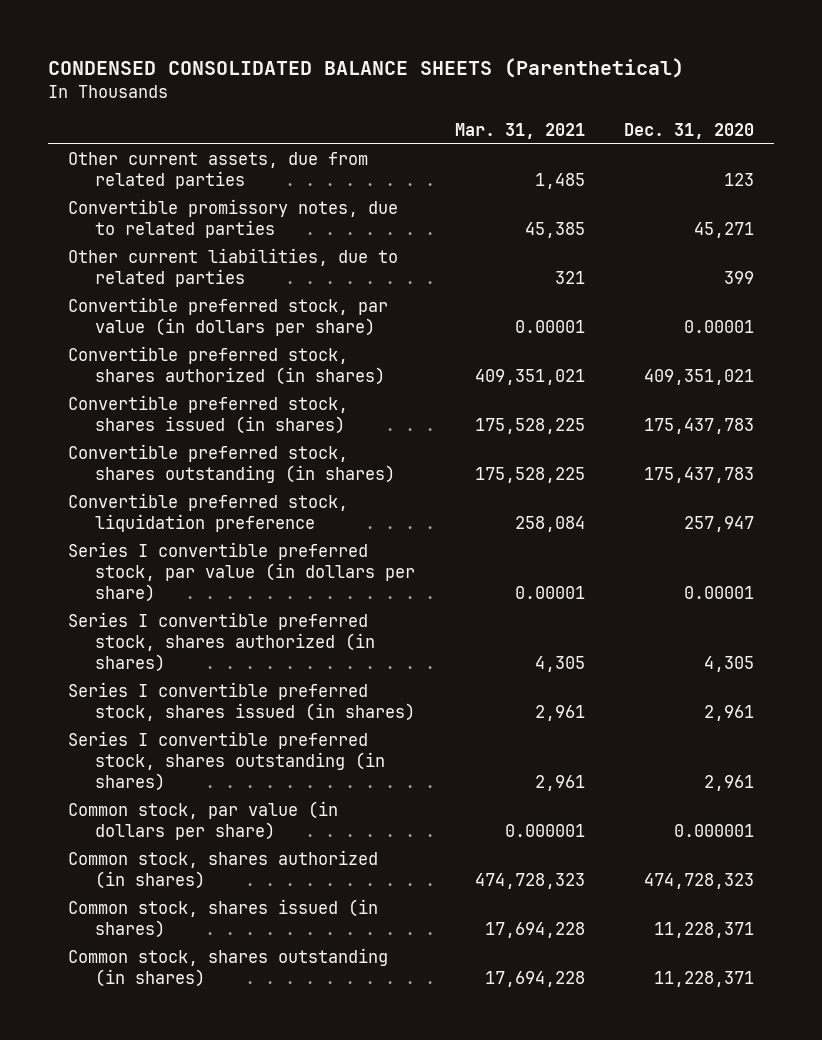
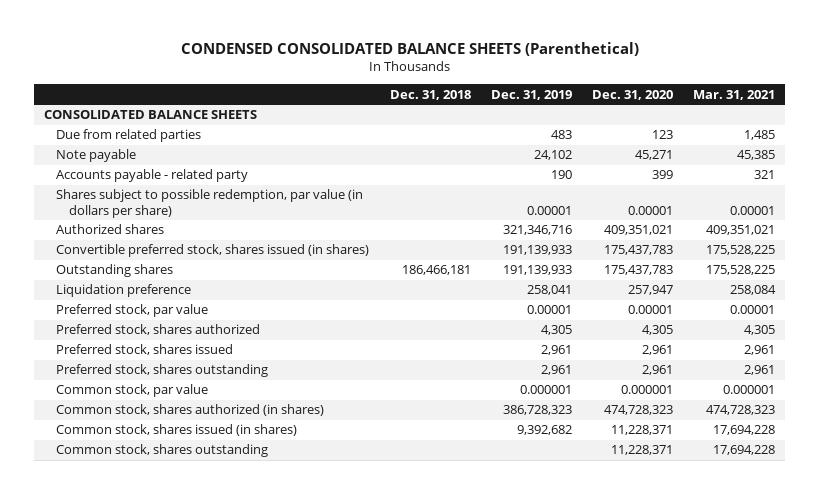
- | Mar. 31, 2021 | Dec. 31, 2020
+ | Dec. 31, 2018 | Dec. 31, 2019 | Dec. 31, 2020 | Mar. 31, 2021
- Other current assets, due from related parties | 1,485 | 123
- Convertible promissory notes, due to related parties | 45,385 | 45,271
- Other current liabilities, due to related parties | 321 | 399
- Convertible preferred stock, par value (in dollars per share) | 0.00001 | 0.00001
- Convertible preferred stock, shares authorized (in shares) | 409,351,021 | 409,351,021
+ CONSOLIDATED BALANCE SHEETS
+ Due from related parties | | 483 | 123 | 1,485
+ Note payable | | 24,102 | 45,271 | 45,385
+ Accounts payable - related party | | 190 | 399 | 321
+ Shares subject to possible redemption, par value (in dollars per share) | | 0.00001 | 0.00001 | 0.00001
+ Authorized shares | | 321,346,716 | 409,351,021 | 409,351,021
- Convertible preferred stock, shares outstanding (in shares) | 175,528,225 | 175,437,783
- Convertible preferred stock, liquidation preference | 258,084 | 257,947
- Series I convertible preferred stock, par value (in dollars per share) | 0.00001 | 0.00001
- Series I convertible preferred stock, shares authorized (in shares) | 4,305 | 4,305
- Series I convertible preferred stock, shares issued (in shares) | 2,961 | 2,961
- Series I convertible preferred stock, shares outstanding (in shares) | 2,961 | 2,961
- Common stock, par value (in dollars per share) | 0.000001 | 0.000001
+ Outstanding shares | 186,466,181 | 191,139,933 | 175,437,783 | 175,528,225
+ Liquidation preference | | 258,041 | 257,947 | 258,084
+ Preferred stock, par value | | 0.00001 | 0.00001 | 0.00001
+ Preferred stock, shares authorized | | 4,305 | 4,305 | 4,305
+ Preferred stock, shares issued | | 2,961 | 2,961 | 2,961
+ Preferred stock, shares outstanding | | 2,961 | 2,961 | 2,961
+ Common stock, par value | | 0.000001 | 0.000001 | 0.000001
- Common stock, shares outstanding (in shares) | 17,694,228 | 11,228,371
+ Common stock, shares outstanding | | | 11,228,371 | 17,694,228

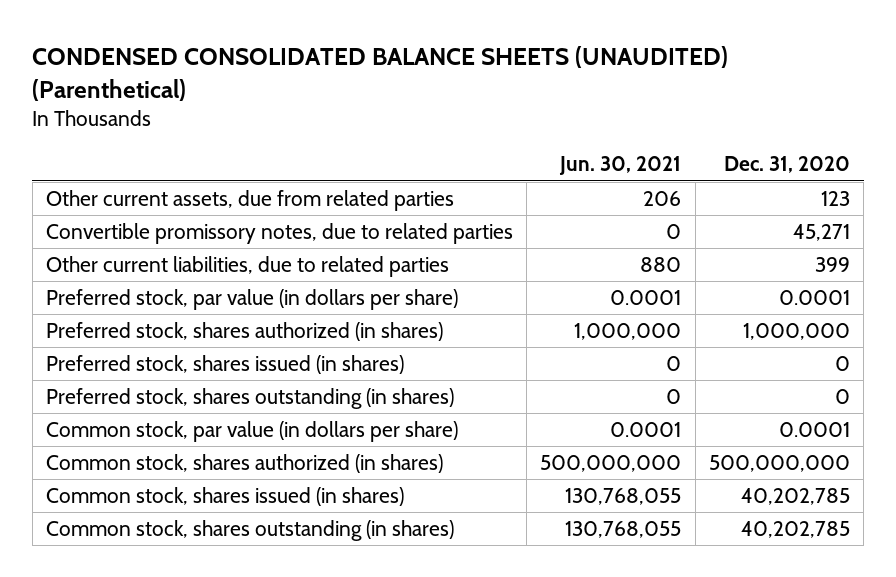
- CONDENSED CONSOLIDATED BALANCE SHEETS (Parenthetical)
+ CONDENSED CONSOLIDATED BALANCE SHEETS (UNAUDITED) (Parenthetical)
- | Dec. 31, 2018 | Dec. 31, 2019 | Dec. 31, 2020 | Mar. 31, 2021
+ | Jun. 30, 2021 | Dec. 31, 2020
- CONSOLIDATED BALANCE SHEETS
- Due from related parties | | 483 | 123 | 1,485
- Note payable | | 24,102 | 45,271 | 45,385
- Accounts payable - related party | | 190 | 399 | 321
- Shares subject to possible redemption, par value (in dollars per share) | | 0.00001 | 0.00001 | 0.00001
- Authorized shares | | 321,346,716 | 409,351,021 | 409,351,021
- Convertible preferred stock, shares issued (in shares) | | 191,139,933 | 175,437,783 | 175,528,225
- Outstanding shares | 186,466,181 | 191,139,933 | 175,437,783 | 175,528,225
- Liquidation preference | | 258,041 | 257,947 | 258,084
- Preferred stock, par value | | 0.00001 | 0.00001 | 0.00001
- Preferred stock, shares authorized | | 4,305 | 4,305 | 4,305
- Preferred stock, shares issued | | 2,961 | 2,961 | 2,961
- Preferred stock, shares outstanding | | 2,961 | 2,961 | 2,961
- Common stock, par value | | 0.000001 | 0.000001 | 0.000001
- Common stock, shares authorized (in shares) | | 386,728,323 | 474,728,323 | 474,728,323
- Common stock, shares issued (in shares) | | 9,392,682 | 11,228,371 | 17,694,228
- Common stock, shares outstanding | | | 11,228,371 | 17,694,228
+ Other current assets, due from related parties | 206 | 123
+ Convertible promissory notes, due to related parties | 0 | 45,271
+ Other current liabilities, due to related parties | 880 | 399
+ Preferred stock, par value (in dollars per share) | 0.0001 | 0.0001
+ Preferred stock, shares authorized (in shares) | 1,000,000 | 1,000,000
+ Preferred stock, shares issued (in shares) | 0 | 0
+ Preferred stock, shares outstanding (in shares) | 0 | 0
+ Common stock, par value (in dollars per share) | 0.0001 | 0.0001
+ Common stock, shares authorized (in shares) | 500,000,000 | 500,000,000
+ Common stock, shares issued (in shares) | 130,768,055 | 40,202,785
+ Common stock, shares outstanding (in shares) | 130,768,055 | 40,202,785

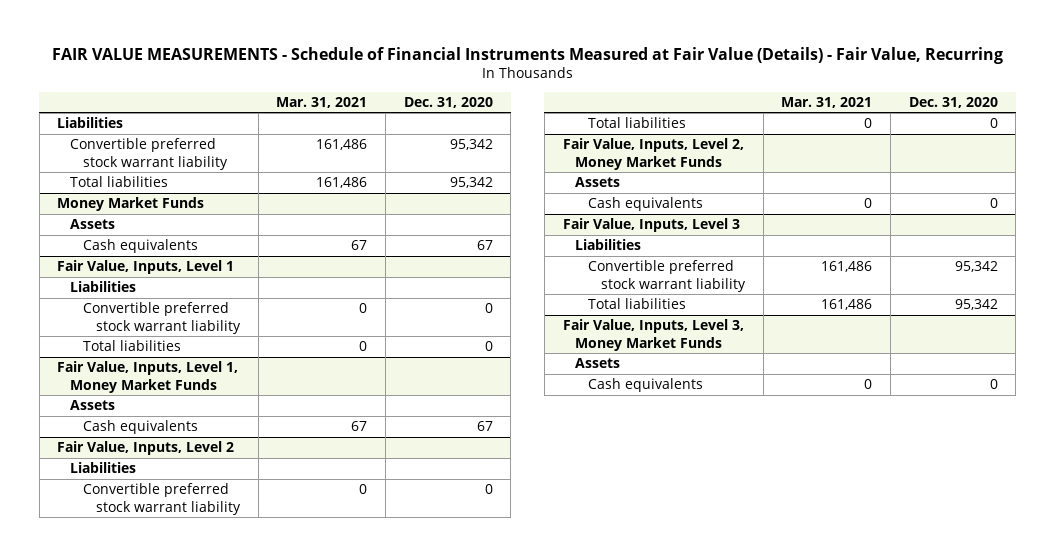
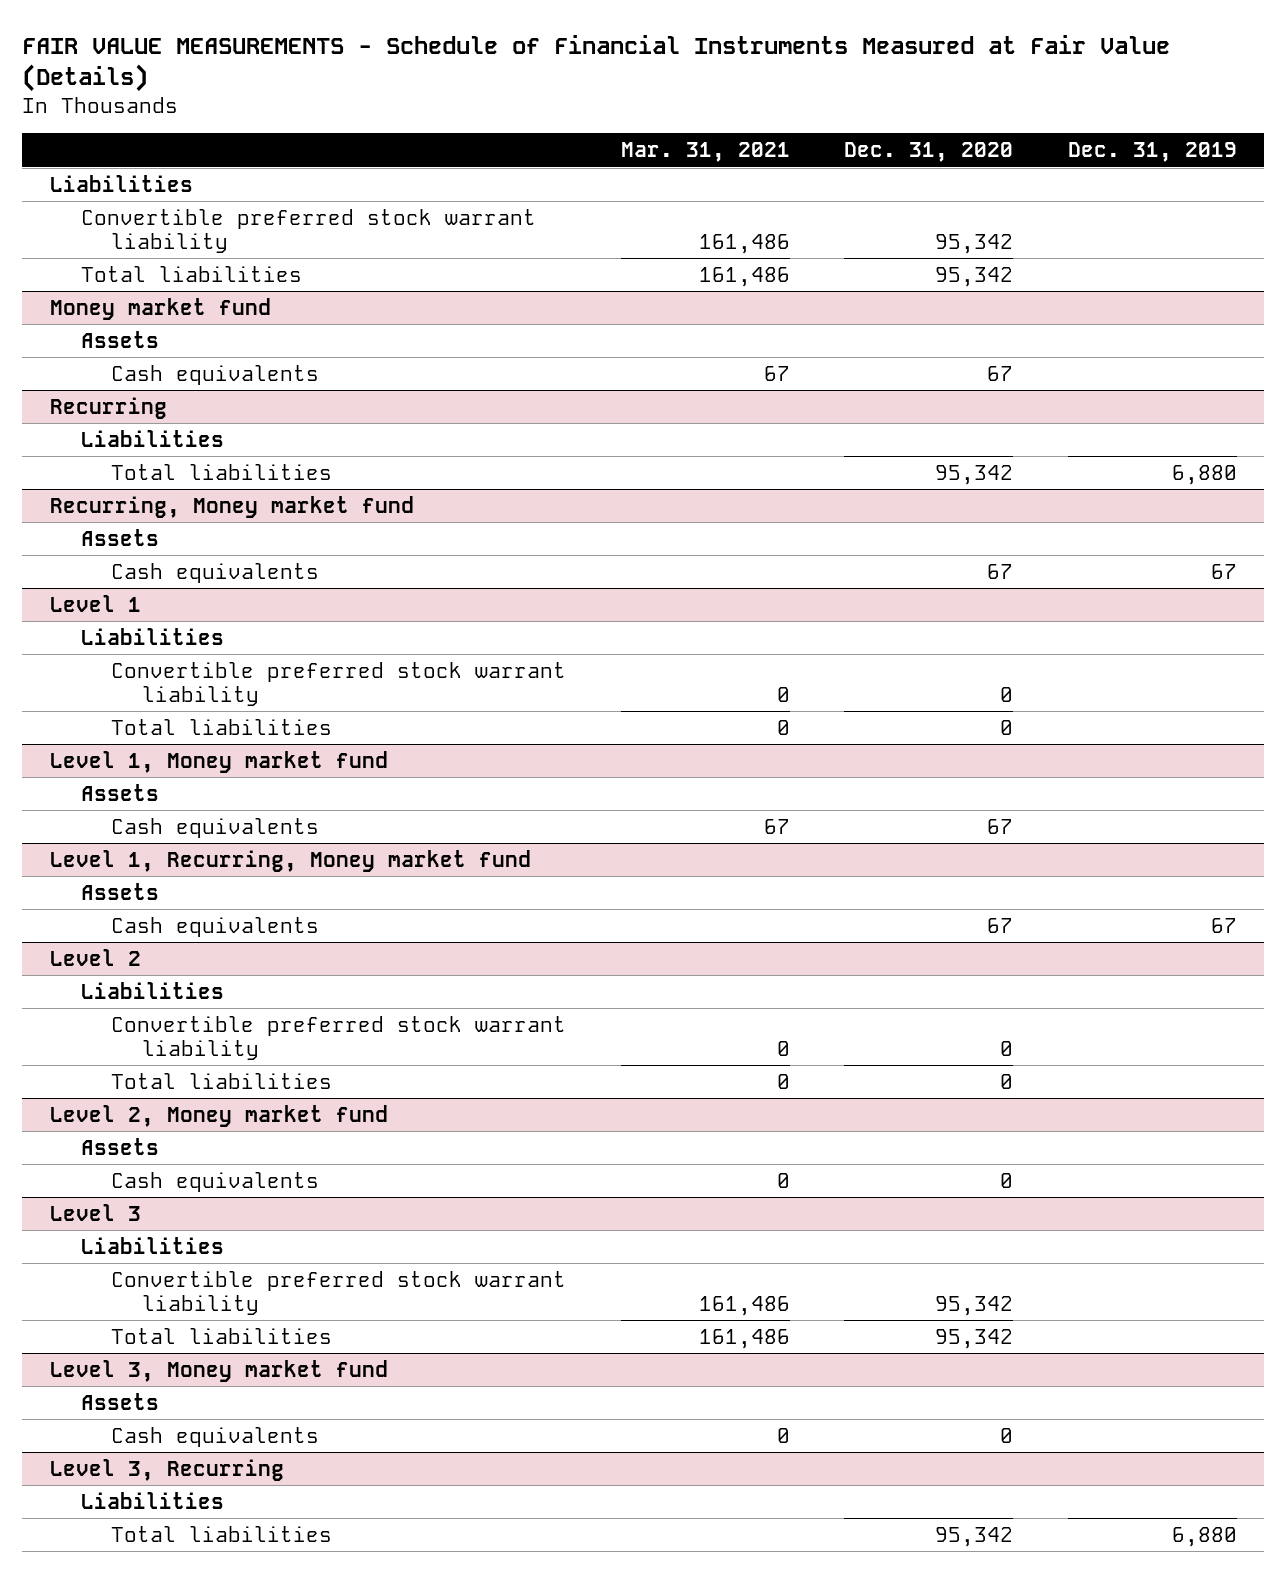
- FAIR VALUE MEASUREMENTS - Schedule of Financial Instruments Measured at Fair Value (Details) - Fair Value, Recurring
+ FAIR VALUE MEASUREMENTS - Schedule of Financial Instruments Measured at Fair Value (Details)
- | Mar. 31, 2021 | Dec. 31, 2020
+ | Mar. 31, 2021 | Dec. 31, 2020 | Dec. 31, 2019
- Money Market Funds
+ Money market fund
- Fair Value, Inputs, Level 1
+ Recurring
+ Total liabilities | | 95,342 | 6,880
+ Recurring, Money market fund
+ Assets
+ Cash equivalents | | 67 | 67
+ Level 1
+ Liabilities
- Fair Value, Inputs, Level 1, Money Market Funds
+ Level 1, Money market fund
- Fair Value, Inputs, Level 2
+ Level 1, Recurring, Money market fund
+ Assets
+ Cash equivalents | | 67 | 67
+ Level 2
- Fair Value, Inputs, Level 2, Money Market Funds
+ Level 2, Money market fund
- Fair Value, Inputs, Level 3
+ Level 3
- Fair Value, Inputs, Level 3, Money Market Funds
+ Level 3, Money market fund
+ Level 3, Recurring
+ Liabilities
+ Total liabilities | | 95,342 | 6,880

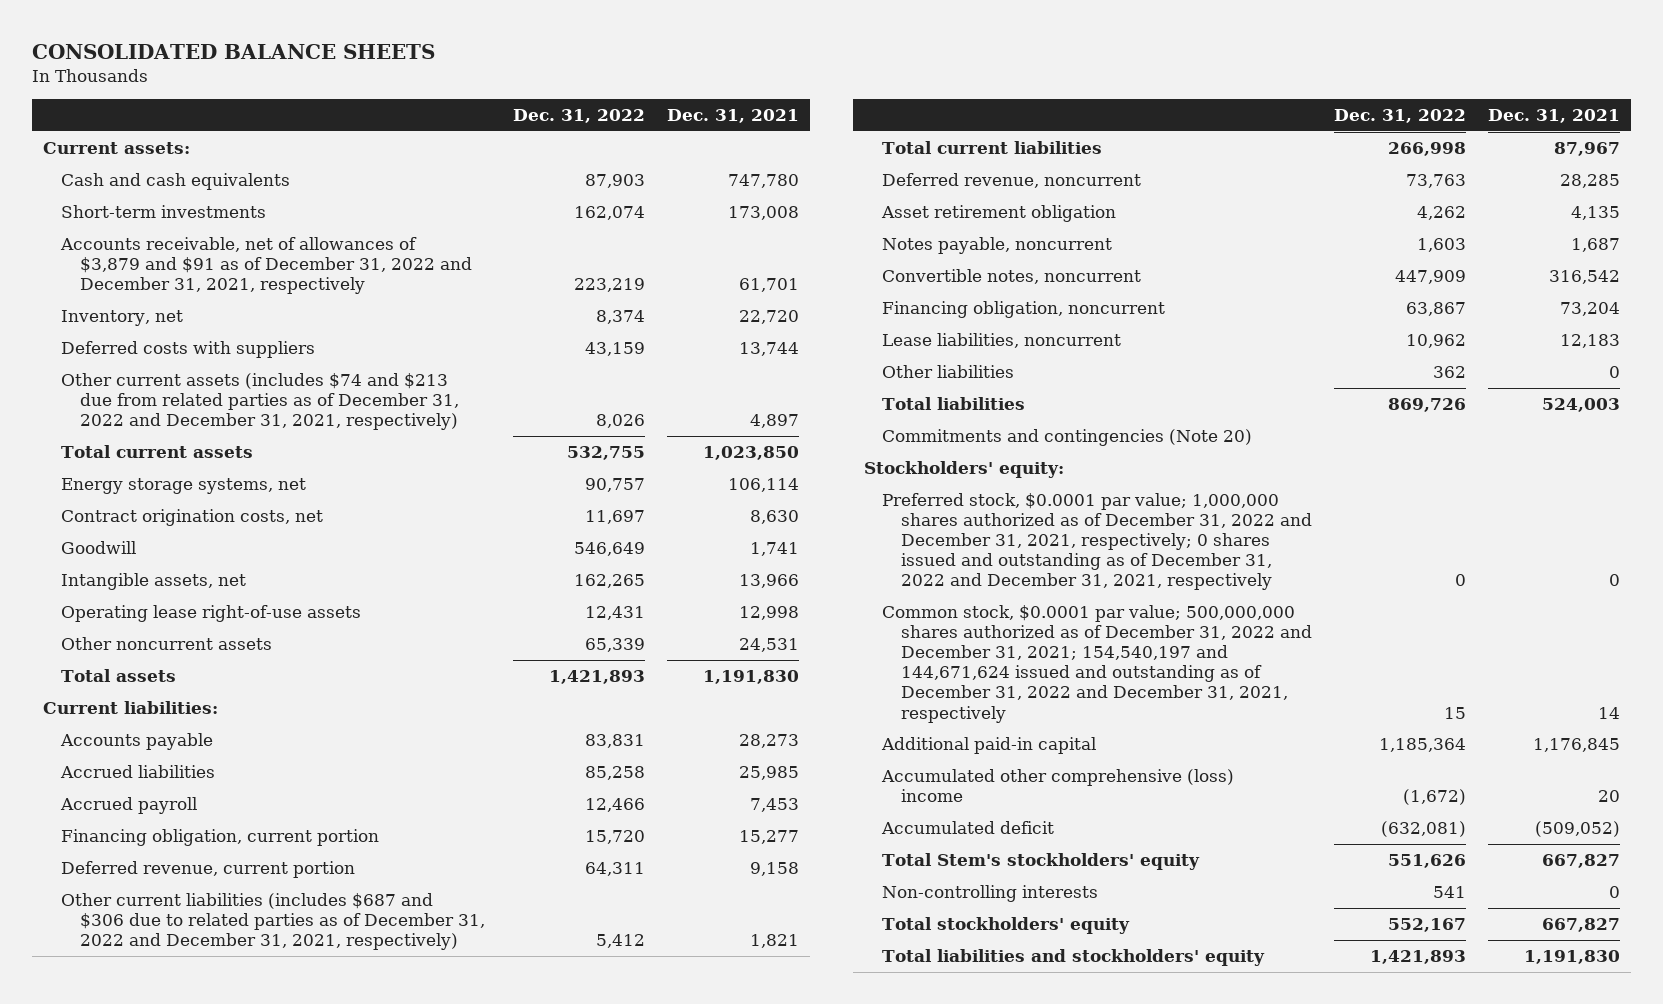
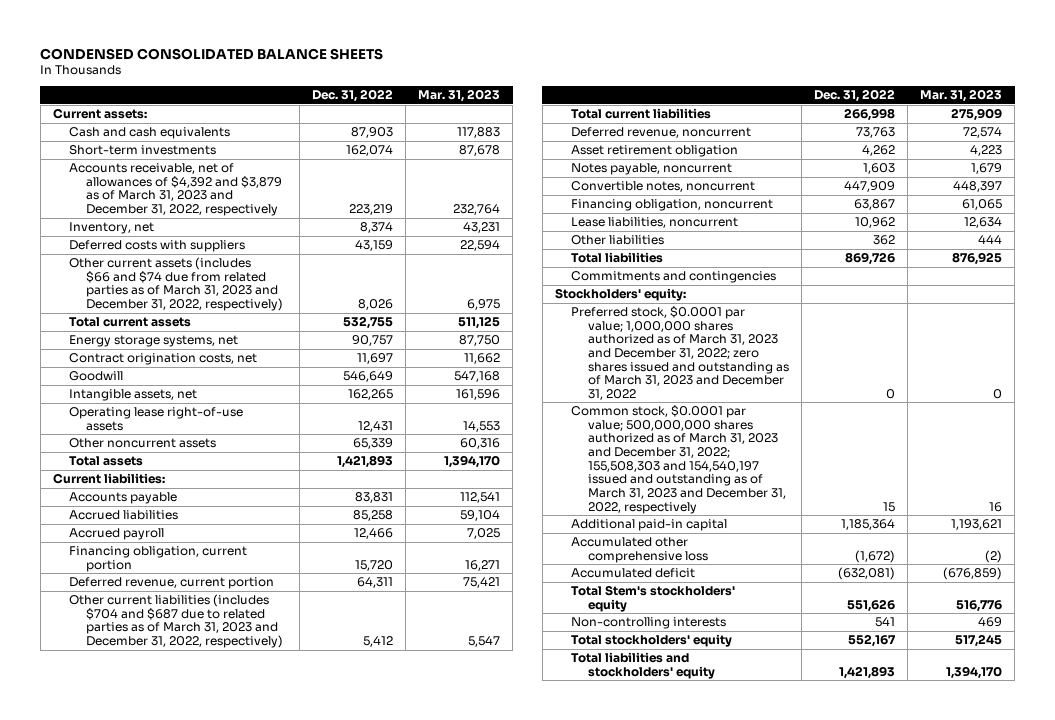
- CONSOLIDATED BALANCE SHEETS
+ CONDENSED CONSOLIDATED BALANCE SHEETS
- | Dec. 31, 2022 | Dec. 31, 2021
+ | Dec. 31, 2022 | Mar. 31, 2023
- Accounts receivable, net of allowances of $3,879 and $91 as of December 31, 2022 and December 31, 2021, respectively | 223,219 | 61,701
+ Accounts receivable, net of allowances of $4,392 and $3,879 as of March 31, 2023 and December 31, 2022, respectively | 223,219 | 232,764
- Other current assets (includes $74 and $213 due from related parties as of December 31, 2022 and December 31, 2021, respectively) | 8,026 | 4,897
+ Other current assets (includes $66 and $74 due from related parties as of March 31, 2023 and December 31, 2022, respectively) | 8,026 | 6,975
- Other current liabilities (includes $687 and $306 due to related parties as of December 31, 2022 and December 31, 2021, respectively) | 5,412 | 1,821
+ Other current liabilities (includes $704 and $687 due to related parties as of March 31, 2023 and December 31, 2022, respectively) | 5,412 | 5,547
- Commitments and contingencies (Note 20)
+ Commitments and contingencies
- Preferred stock, $0.0001 par value; 1,000,000 shares authorized as of December 31, 2022 and December 31, 2021, respectively; 0 shares issued and outstanding as of December 31, 2022 and December 31, 2021, respectively | 0 | 0
- Common stock, $0.0001 par value; 500,000,000 shares authorized as of December 31, 2022 and December 31, 2021; 154,540,197 and 144,671,624 issued and outstanding as of December 31, 2022 and December 31, 2021, respectively | 15 | 14
+ Preferred stock, $0.0001 par value; 1,000,000 shares authorized as of March 31, 2023 and December 31, 2022; zero shares issued and outstanding as of March 31, 2023 and December 31, 2022 | 0 | 0
+ Common stock, $0.0001 par value; 500,000,000 shares authorized as of March 31, 2023 and December 31, 2022; 155,508,303 and 154,540,197 issued and outstanding as of March 31, 2023 and December 31, 2022, respectively | 15 | 16
- Accumulated other comprehensive (loss) income | (1,672) | 20
+ Accumulated other comprehensive loss | (1,672) | (2)

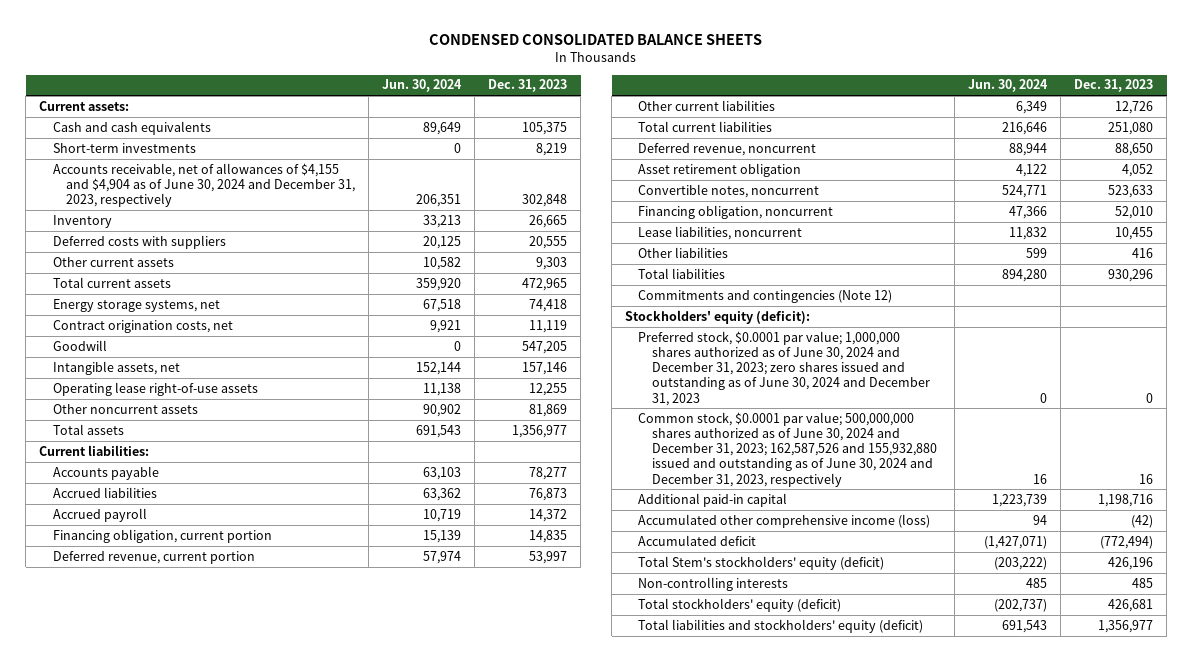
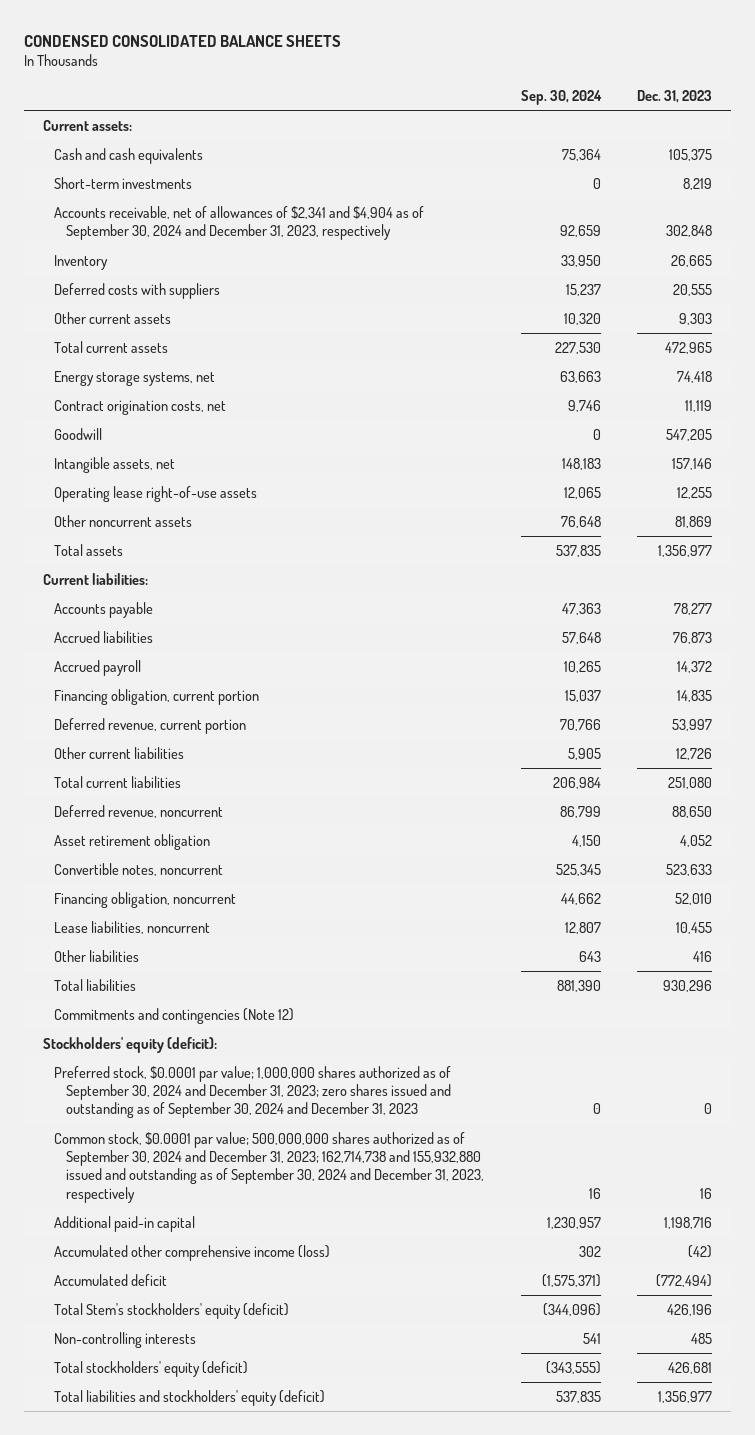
- | Jun. 30, 2024 | Dec. 31, 2023
+ | Sep. 30, 2024 | Dec. 31, 2023
- Accounts receivable, net of allowances of $4,155 and $4,904 as of June 30, 2024 and December 31, 2023, respectively | 206,351 | 302,848
+ Accounts receivable, net of allowances of $2,341 and $4,904 as of September 30, 2024 and December 31, 2023, respectively | 92,659 | 302,848
- Preferred stock, $0.0001 par value; 1,000,000 shares authorized as of June 30, 2024 and December 31, 2023; zero shares issued and outstanding as of June 30, 2024 and December 31, 2023 | 0 | 0
- Common stock, $0.0001 par value; 500,000,000 shares authorized as of June 30, 2024 and December 31, 2023; 162,587,526 and 155,932,880 issued and outstanding as of June 30, 2024 and December 31, 2023, respectively | 16 | 16
+ Preferred stock, $0.0001 par value; 1,000,000 shares authorized as of September 30, 2024 and December 31, 2023; zero shares issued and outstanding as of September 30, 2024 and December 31, 2023 | 0 | 0
+ Common stock, $0.0001 par value; 500,000,000 shares authorized as of September 30, 2024 and December 31, 2023; 162,714,738 and 155,932,880 issued and outstanding as of September 30, 2024 and December 31, 2023, respectively | 16 | 16

